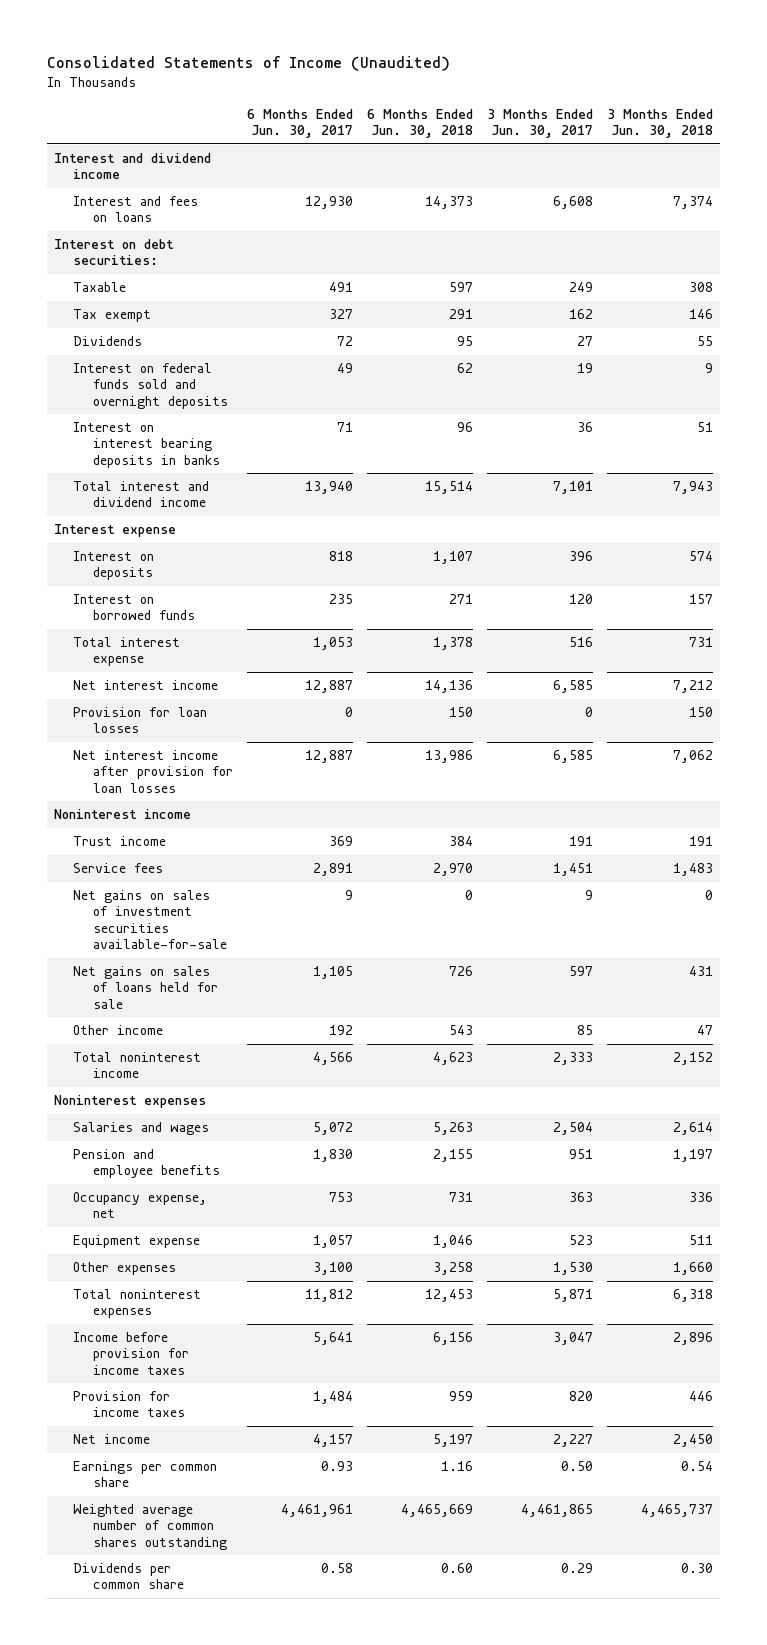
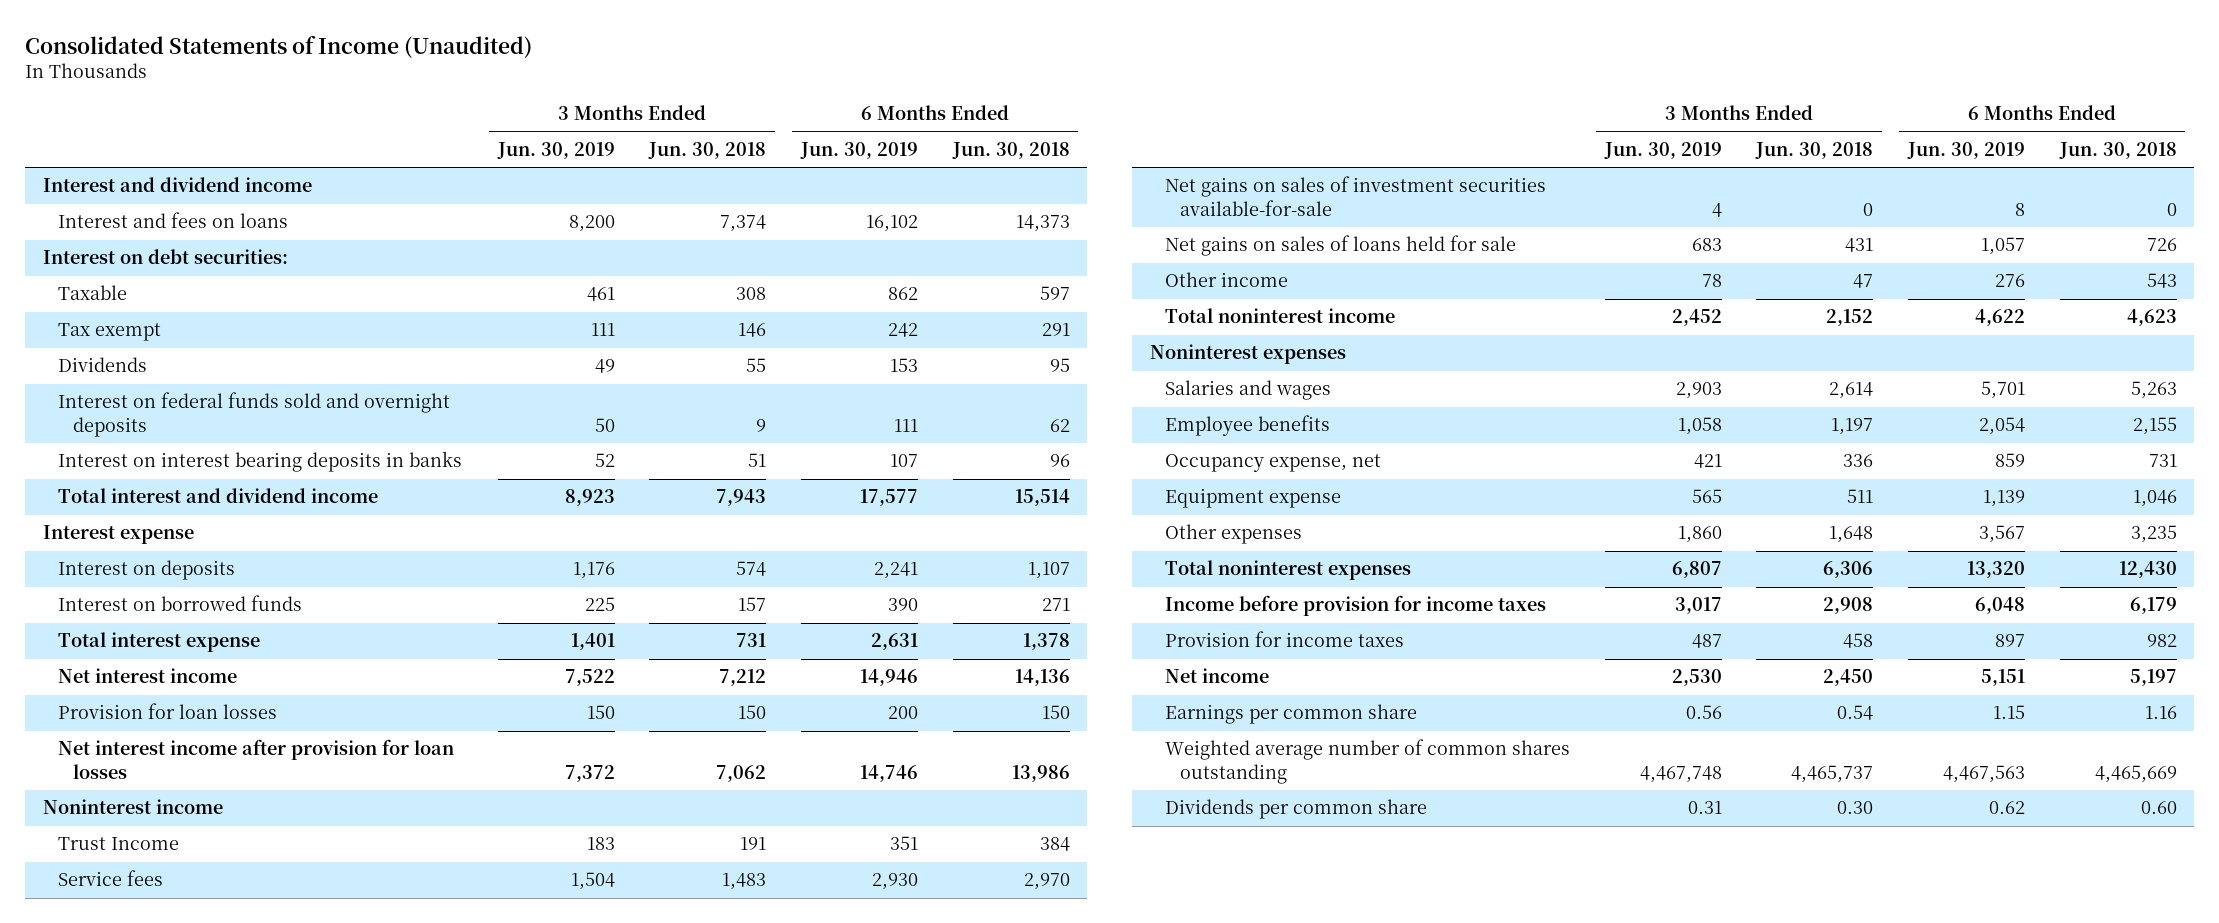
- | 6 Months Ended Jun. 30, 2017 | 6 Months Ended Jun. 30, 2018 | 3 Months Ended Jun. 30, 2017 | 3 Months Ended Jun. 30, 2018
+ | 3 Months Ended Jun. 30, 2019 | 3 Months Ended Jun. 30, 2018 | 6 Months Ended Jun. 30, 2019 | 6 Months Ended Jun. 30, 2018
- Trust income | 369 | 384 | 191 | 191
+ Trust Income | 183 | 191 | 351 | 384
- Pension and employee benefits | 1,830 | 2,155 | 951 | 1,197
+ Employee benefits | 1,058 | 1,197 | 2,054 | 2,155
- Other expenses | 3,100 | 3,258 | 1,530 | 1,660
- Total noninterest expenses | 11,812 | 12,453 | 5,871 | 6,318
- Income before provision for income taxes | 5,641 | 6,156 | 3,047 | 2,896
- Provision for income taxes | 1,484 | 959 | 820 | 446
+ Other expenses | 1,860 | 1,648 | 3,567 | 3,235
+ Total noninterest expenses | 6,807 | 6,306 | 13,320 | 12,430
+ Income before provision for income taxes | 3,017 | 2,908 | 6,048 | 6,179
+ Provision for income taxes | 487 | 458 | 897 | 982

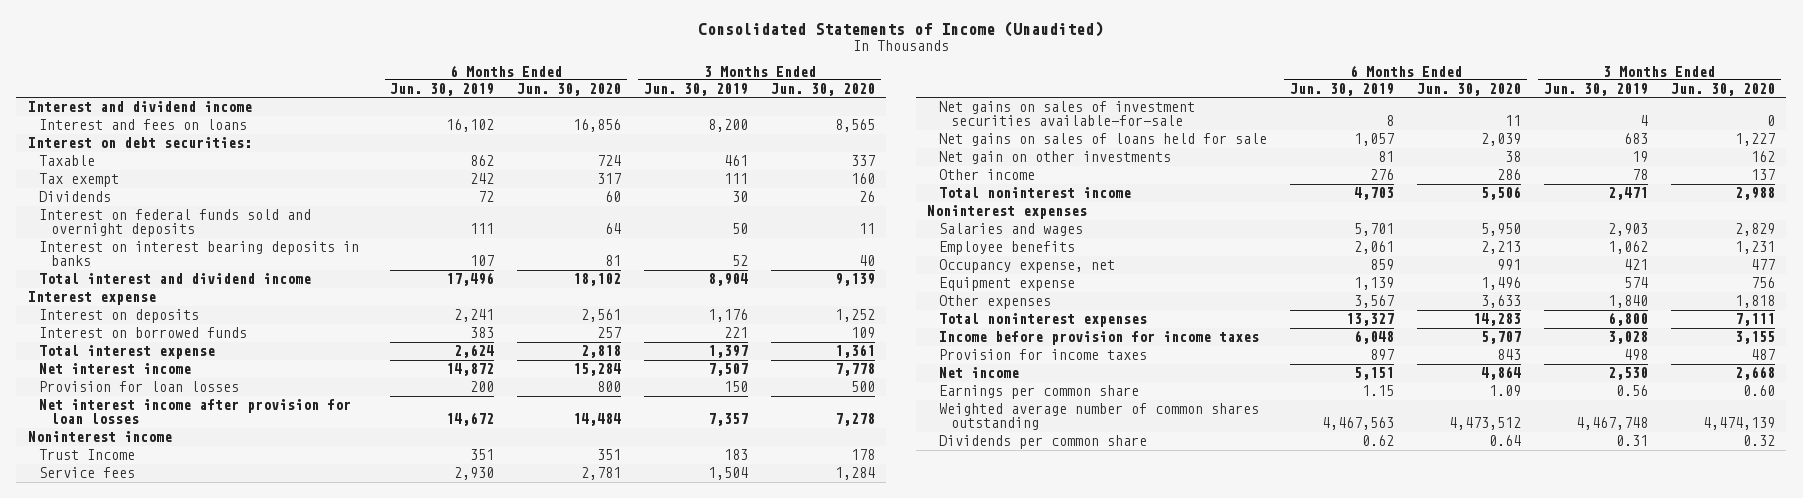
- | 3 Months Ended Jun. 30, 2019 | 3 Months Ended Jun. 30, 2018 | 6 Months Ended Jun. 30, 2019 | 6 Months Ended Jun. 30, 2018
+ | 6 Months Ended Jun. 30, 2019 | 6 Months Ended Jun. 30, 2020 | 3 Months Ended Jun. 30, 2019 | 3 Months Ended Jun. 30, 2020
- Dividends | 49 | 55 | 153 | 95
+ Dividends | 72 | 60 | 30 | 26
- Total interest and dividend income | 8,923 | 7,943 | 17,577 | 15,514
+ Total interest and dividend income | 17,496 | 18,102 | 8,904 | 9,139
- Interest on borrowed funds | 225 | 157 | 390 | 271
- Total interest expense | 1,401 | 731 | 2,631 | 1,378
- Net interest income | 7,522 | 7,212 | 14,946 | 14,136
+ Interest on borrowed funds | 383 | 257 | 221 | 109
+ Total interest expense | 2,624 | 2,818 | 1,397 | 1,361
+ Net interest income | 14,872 | 15,284 | 7,507 | 7,778
- Net interest income after provision for loan losses | 7,372 | 7,062 | 14,746 | 13,986
+ Net interest income after provision for loan losses | 14,672 | 14,484 | 7,357 | 7,278
+ Net gain on other investments | 81 | 38 | 19 | 162
- Total noninterest income | 2,452 | 2,152 | 4,622 | 4,623
+ Total noninterest income | 4,703 | 5,506 | 2,471 | 2,988
- Employee benefits | 1,058 | 1,197 | 2,054 | 2,155
+ Employee benefits | 2,061 | 2,213 | 1,062 | 1,231
- Equipment expense | 565 | 511 | 1,139 | 1,046
- Other expenses | 1,860 | 1,648 | 3,567 | 3,235
- Total noninterest expenses | 6,807 | 6,306 | 13,320 | 12,430
- Income before provision for income taxes | 3,017 | 2,908 | 6,048 | 6,179
- Provision for income taxes | 487 | 458 | 897 | 982
+ Equipment expense | 1,139 | 1,496 | 574 | 756
+ Other expenses | 3,567 | 3,633 | 1,840 | 1,818
+ Total noninterest expenses | 13,327 | 14,283 | 6,800 | 7,111
+ Income before provision for income taxes | 6,048 | 5,707 | 3,028 | 3,155
+ Provision for income taxes | 897 | 843 | 498 | 487

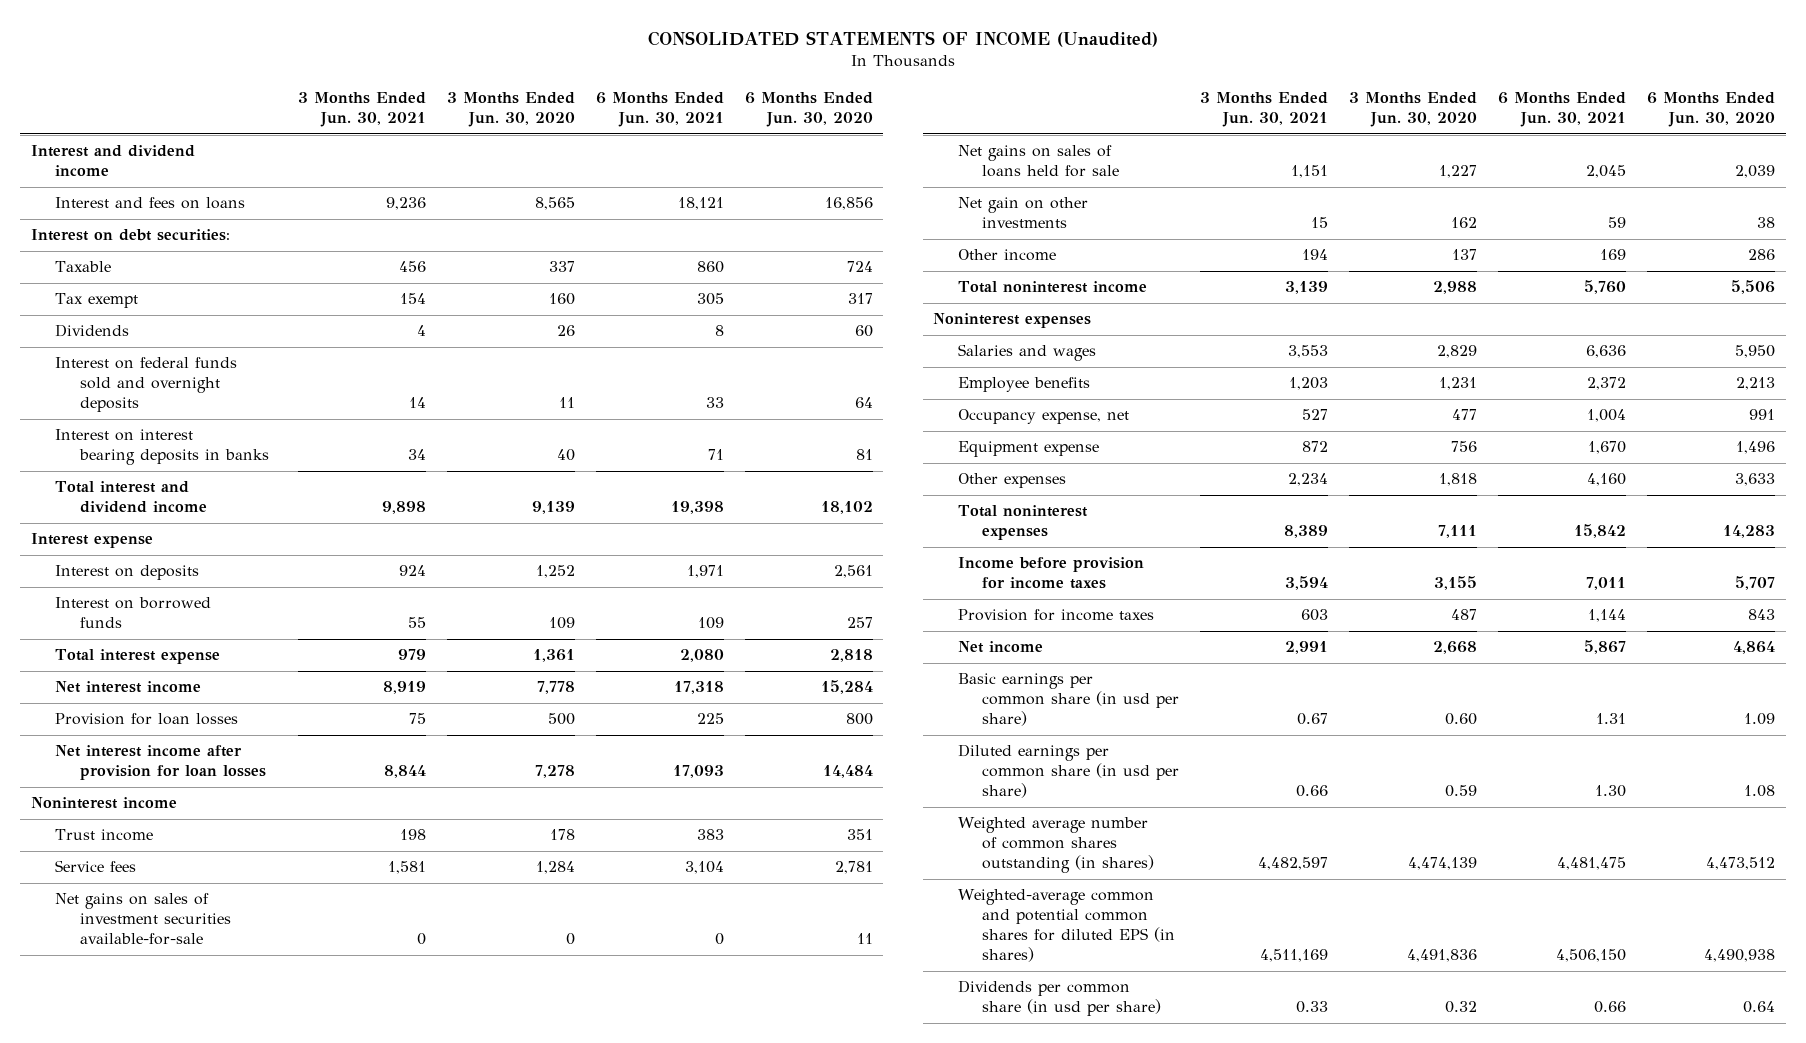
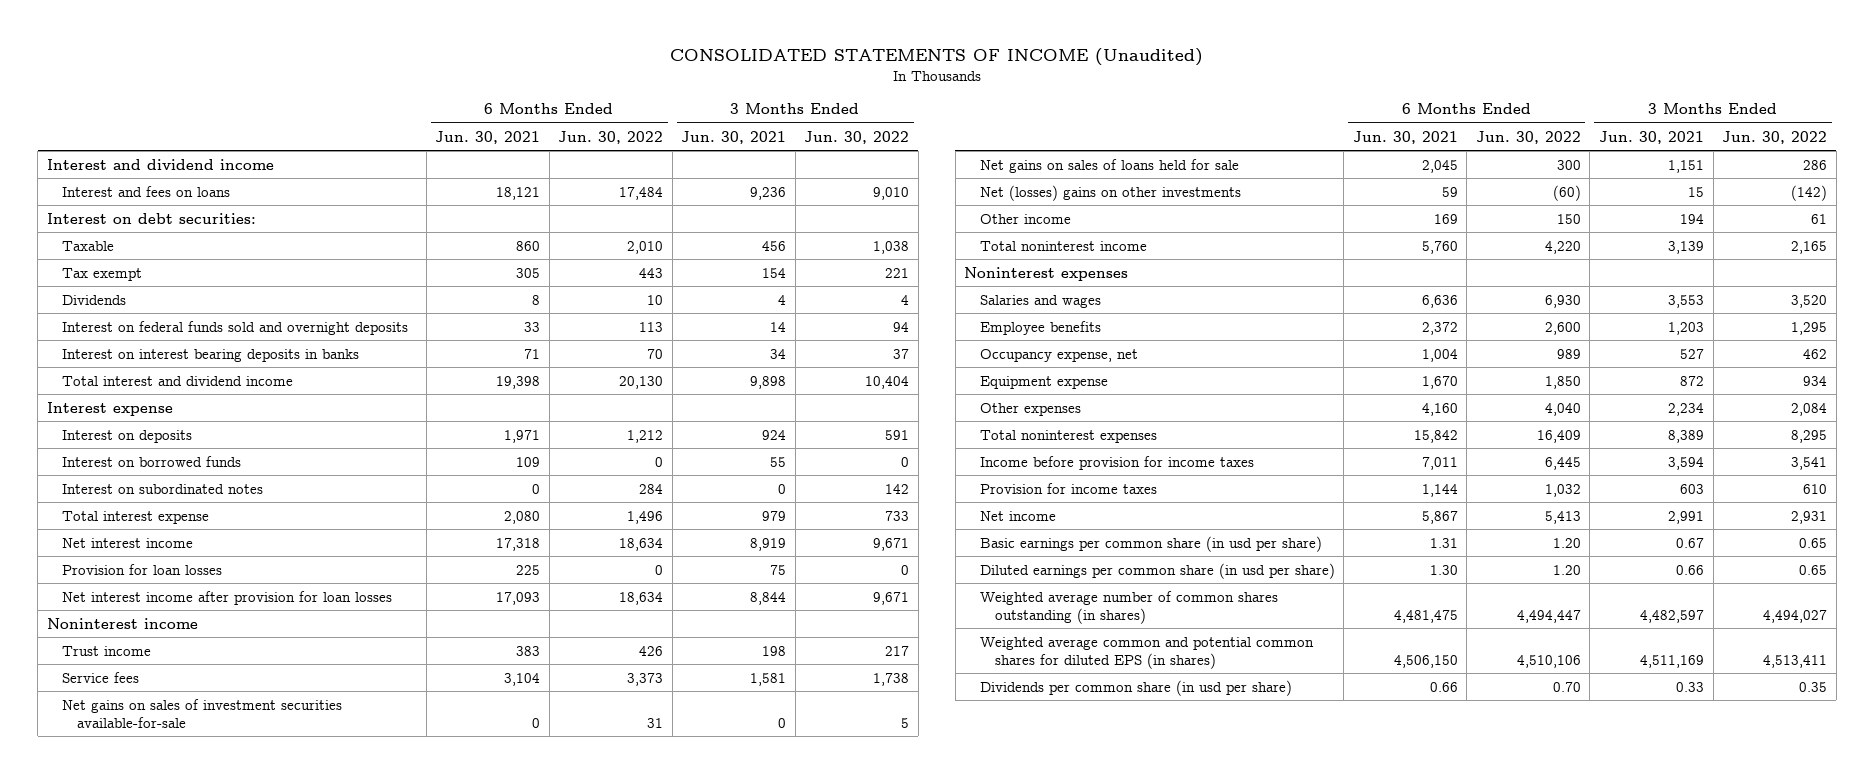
- | 3 Months Ended Jun. 30, 2021 | 3 Months Ended Jun. 30, 2020 | 6 Months Ended Jun. 30, 2021 | 6 Months Ended Jun. 30, 2020
+ | 6 Months Ended Jun. 30, 2021 | 6 Months Ended Jun. 30, 2022 | 3 Months Ended Jun. 30, 2021 | 3 Months Ended Jun. 30, 2022
+ Interest on subordinated notes | 0 | 284 | 0 | 142
- Net gain on other investments | 15 | 162 | 59 | 38
+ Net (losses) gains on other investments | 59 | (60) | 15 | (142)
- Weighted-average common and potential common shares for diluted EPS (in shares) | 4,511,169 | 4,491,836 | 4,506,150 | 4,490,938
+ Weighted average common and potential common shares for diluted EPS (in shares) | 4,506,150 | 4,510,106 | 4,511,169 | 4,513,411

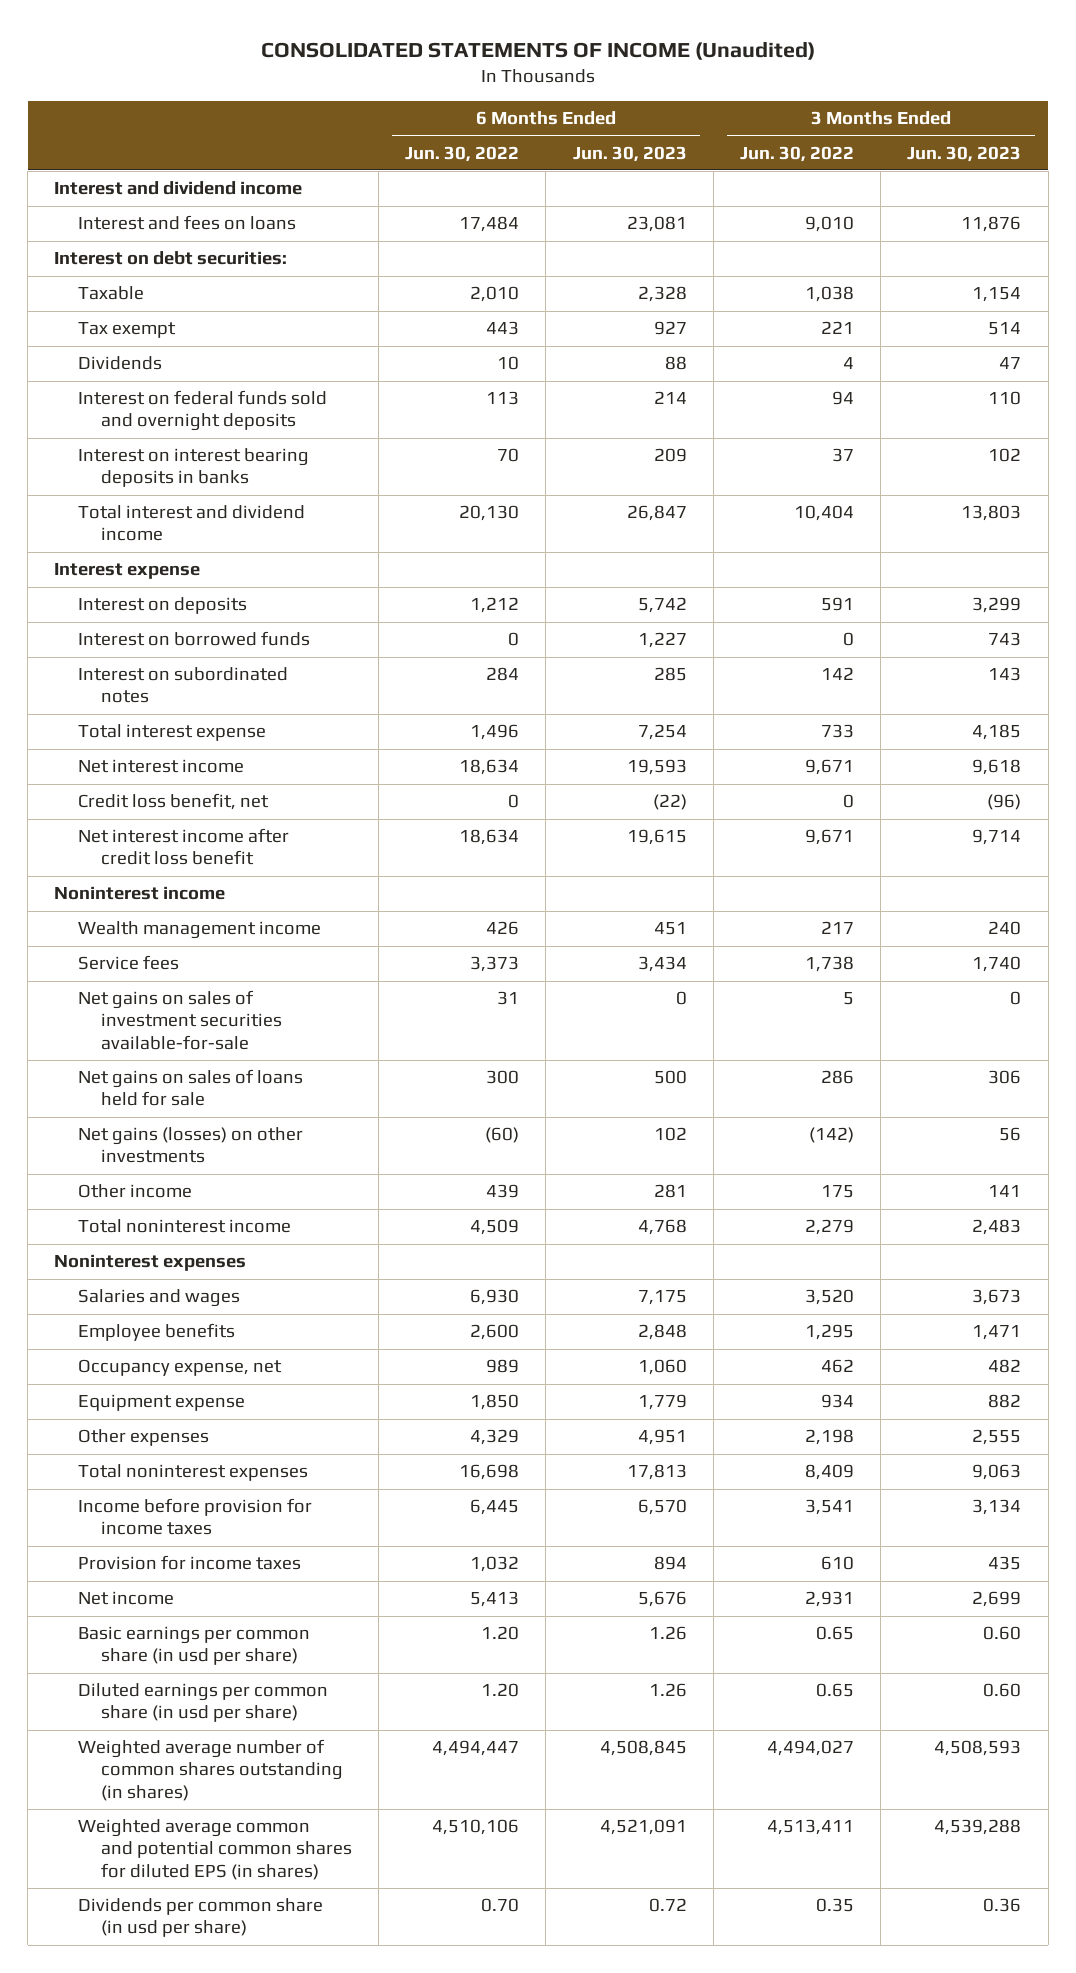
- | 6 Months Ended Jun. 30, 2021 | 6 Months Ended Jun. 30, 2022 | 3 Months Ended Jun. 30, 2021 | 3 Months Ended Jun. 30, 2022
+ | 6 Months Ended Jun. 30, 2022 | 6 Months Ended Jun. 30, 2023 | 3 Months Ended Jun. 30, 2022 | 3 Months Ended Jun. 30, 2023
- Provision for loan losses | 225 | 0 | 75 | 0
- Net interest income after provision for loan losses | 17,093 | 18,634 | 8,844 | 9,671
+ Credit loss benefit, net | 0 | (22) | 0 | (96)
+ Net interest income after credit loss benefit | 18,634 | 19,615 | 9,671 | 9,714
- Trust income | 383 | 426 | 198 | 217
+ Wealth management income | 426 | 451 | 217 | 240
- Net (losses) gains on other investments | 59 | (60) | 15 | (142)
- Other income | 169 | 150 | 194 | 61
- Total noninterest income | 5,760 | 4,220 | 3,139 | 2,165
+ Net gains (losses) on other investments | (60) | 102 | (142) | 56
+ Other income | 439 | 281 | 175 | 141
+ Total noninterest income | 4,509 | 4,768 | 2,279 | 2,483
- Other expenses | 4,160 | 4,040 | 2,234 | 2,084
- Total noninterest expenses | 15,842 | 16,409 | 8,389 | 8,295
+ Other expenses | 4,329 | 4,951 | 2,198 | 2,555
+ Total noninterest expenses | 16,698 | 17,813 | 8,409 | 9,063

